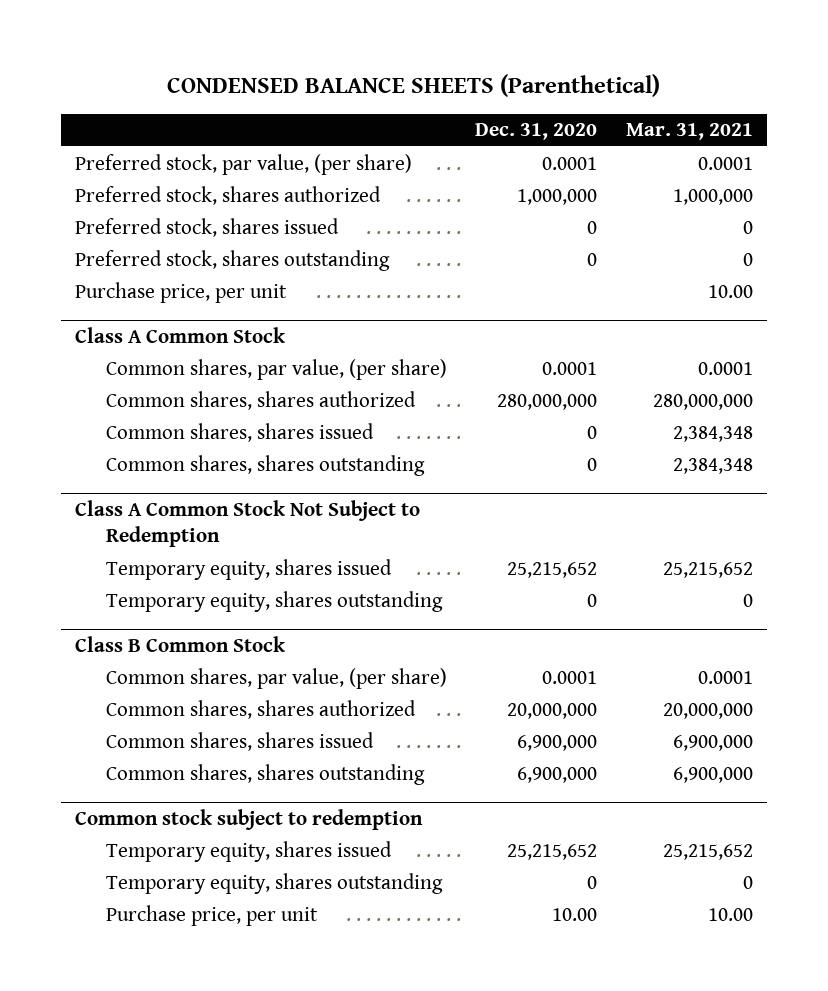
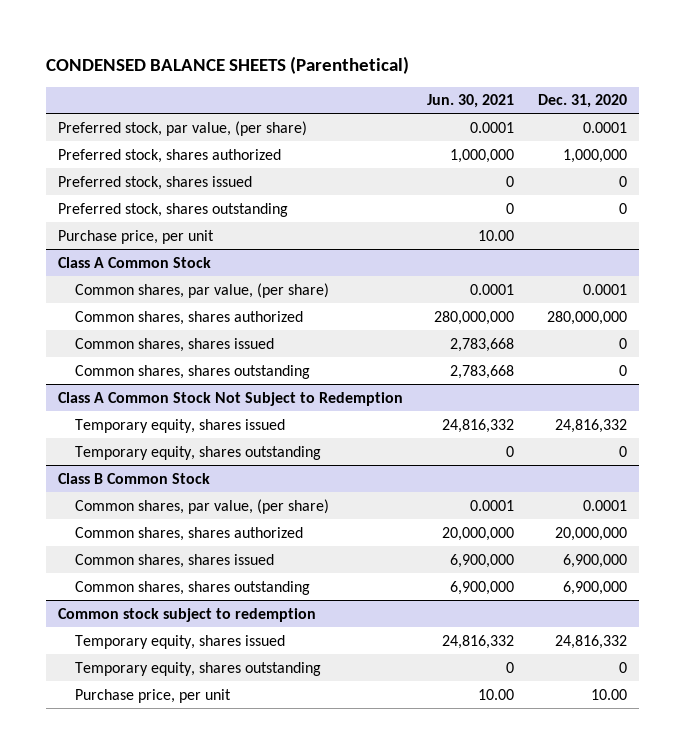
- | Dec. 31, 2020 | Mar. 31, 2021
+ | Jun. 30, 2021 | Dec. 31, 2020
@ Class A Common Stock Not Subject to Redemption
- Temporary equity, shares issued | 25,215,652 | 25,215,652
+ Temporary equity, shares issued | 24,816,332 | 24,816,332
@ Common stock subject to redemption
- Temporary equity, shares issued | 25,215,652 | 25,215,652
+ Temporary equity, shares issued | 24,816,332 | 24,816,332

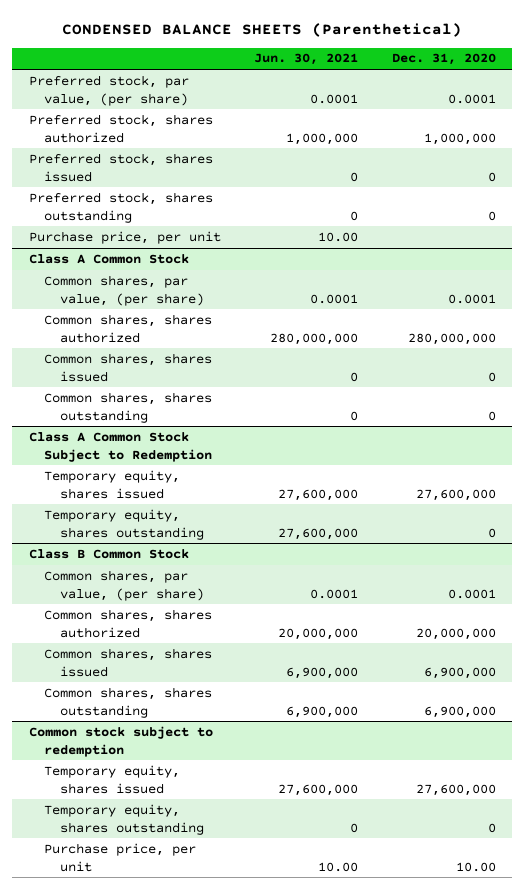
@ Class A Common Stock
- Common shares, shares issued | 2,783,668 | 0
- Common shares, shares outstanding | 2,783,668 | 0
- Class A Common Stock Not Subject to Redemption
- Temporary equity, shares issued | 24,816,332 | 24,816,332
- Temporary equity, shares outstanding | 0 | 0
@ Class A Common Stock
+ Common shares, shares issued | 0 | 0
+ Common shares, shares outstanding | 0 | 0
+ Class A Common Stock Subject to Redemption
+ Temporary equity, shares issued | 27,600,000 | 27,600,000
+ Temporary equity, shares outstanding | 27,600,000 | 0
@ Common stock subject to redemption
- Temporary equity, shares issued | 24,816,332 | 24,816,332
+ Temporary equity, shares issued | 27,600,000 | 27,600,000

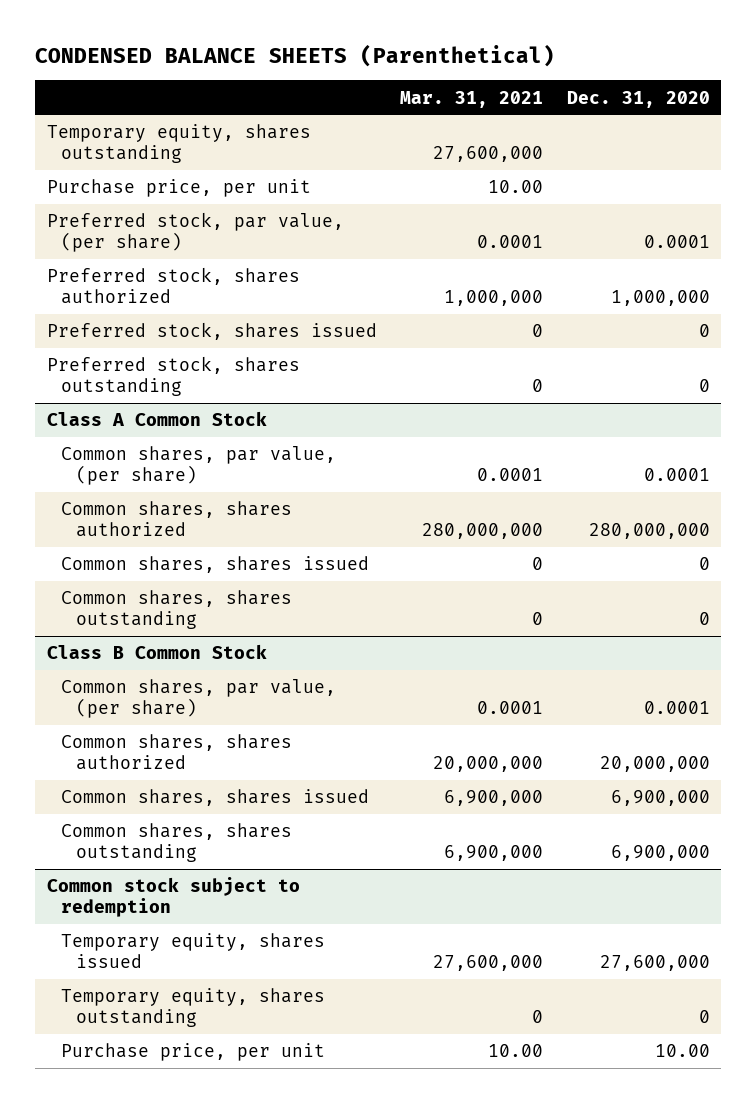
- | Jun. 30, 2021 | Dec. 31, 2020
+ | Mar. 31, 2021 | Dec. 31, 2020
+ Temporary equity, shares outstanding | 27,600,000 |
moved up: Purchase price, per unit | 10.00 |
- Class A Common Stock Subject to Redemption
- Temporary equity, shares issued | 27,600,000 | 27,600,000
- Temporary equity, shares outstanding | 27,600,000 | 0

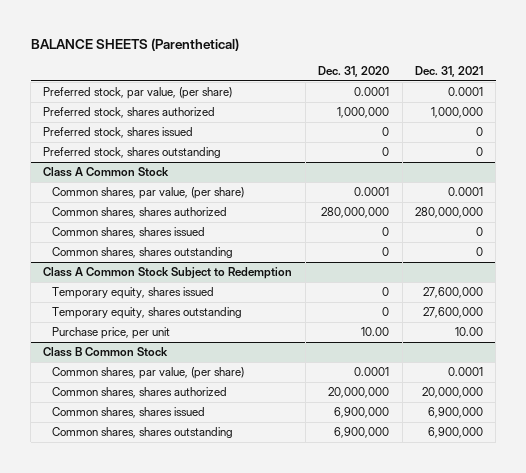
- CONDENSED BALANCE SHEETS (Parenthetical)
+ BALANCE SHEETS (Parenthetical)
- | Mar. 31, 2021 | Dec. 31, 2020
+ | Dec. 31, 2020 | Dec. 31, 2021
- Temporary equity, shares outstanding | 27,600,000 |
- Purchase price, per unit | 10.00 |
+ Class A Common Stock Subject to Redemption
+ Temporary equity, shares issued | 0 | 27,600,000
+ Temporary equity, shares outstanding | 0 | 27,600,000
+ Purchase price, per unit | 10.00 | 10.00
- Common stock subject to redemption
- Temporary equity, shares issued | 27,600,000 | 27,600,000
- Temporary equity, shares outstanding | 0 | 0
- Purchase price, per unit | 10.00 | 10.00

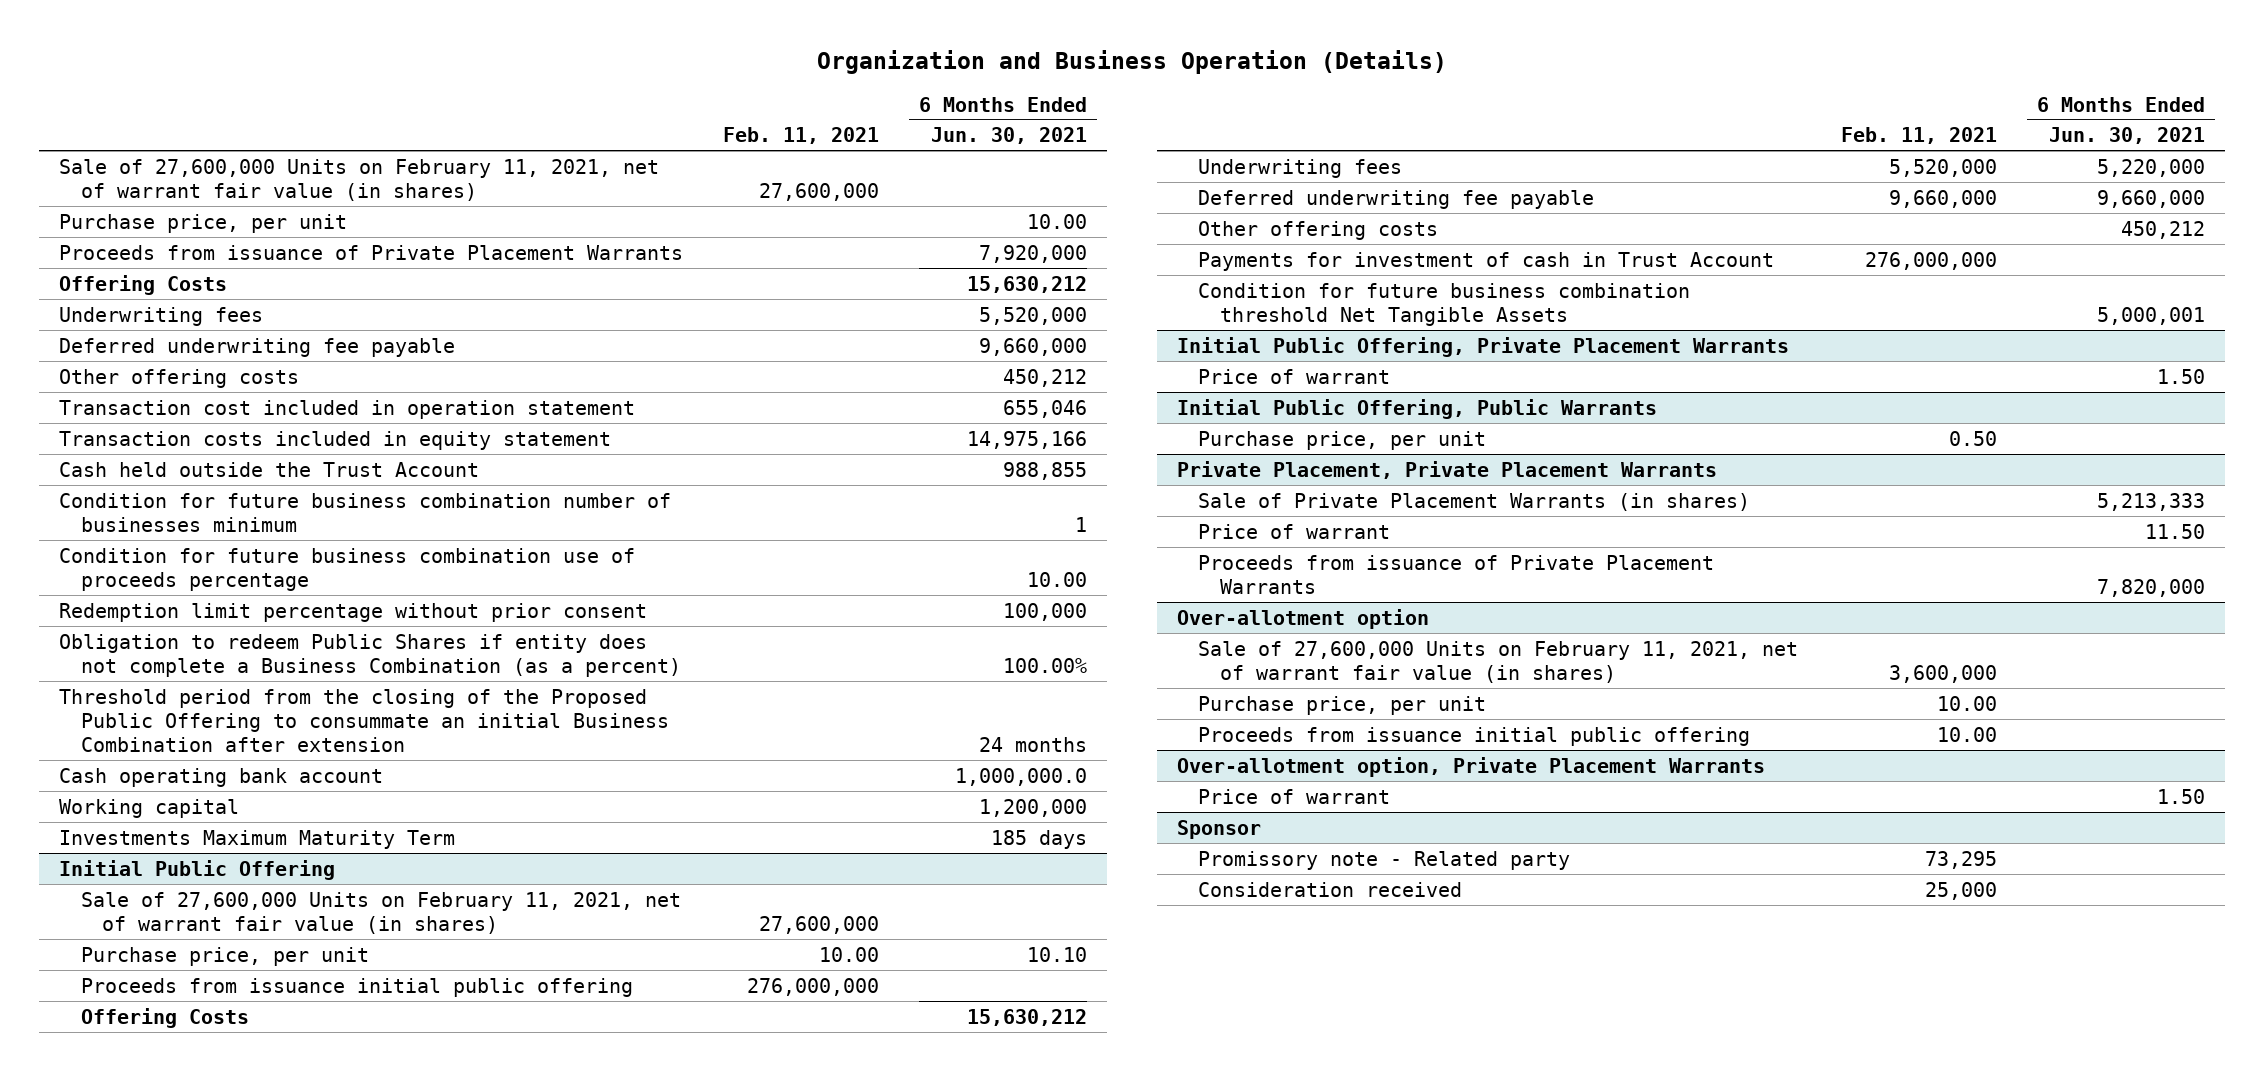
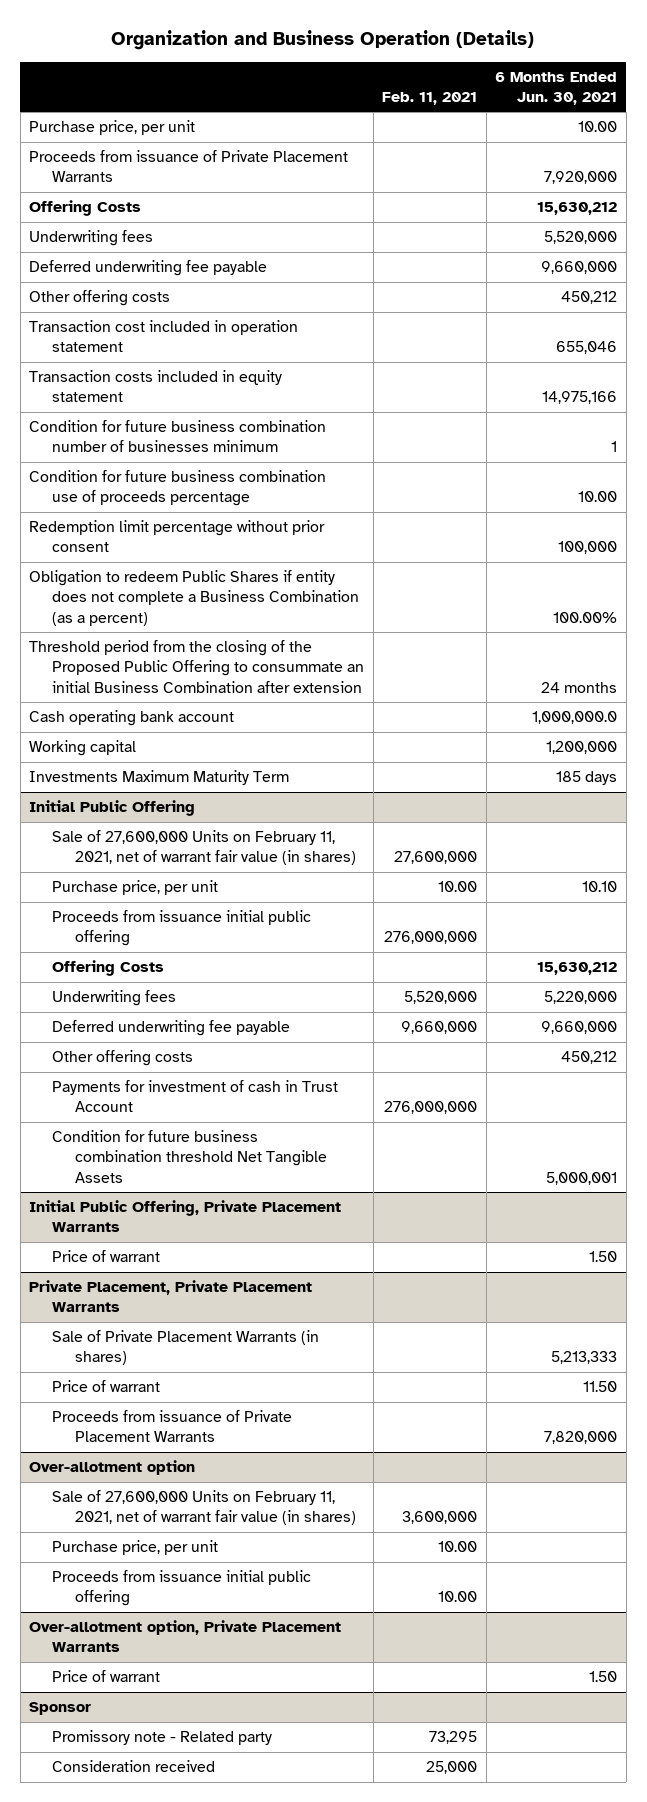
- Sale of 27,600,000 Units on February 11, 2021, net of warrant fair value (in shares) | 27,600,000 |
- Cash held outside the Trust Account | | 988,855
- Initial Public Offering, Public Warrants
- Purchase price, per unit | 0.50 |

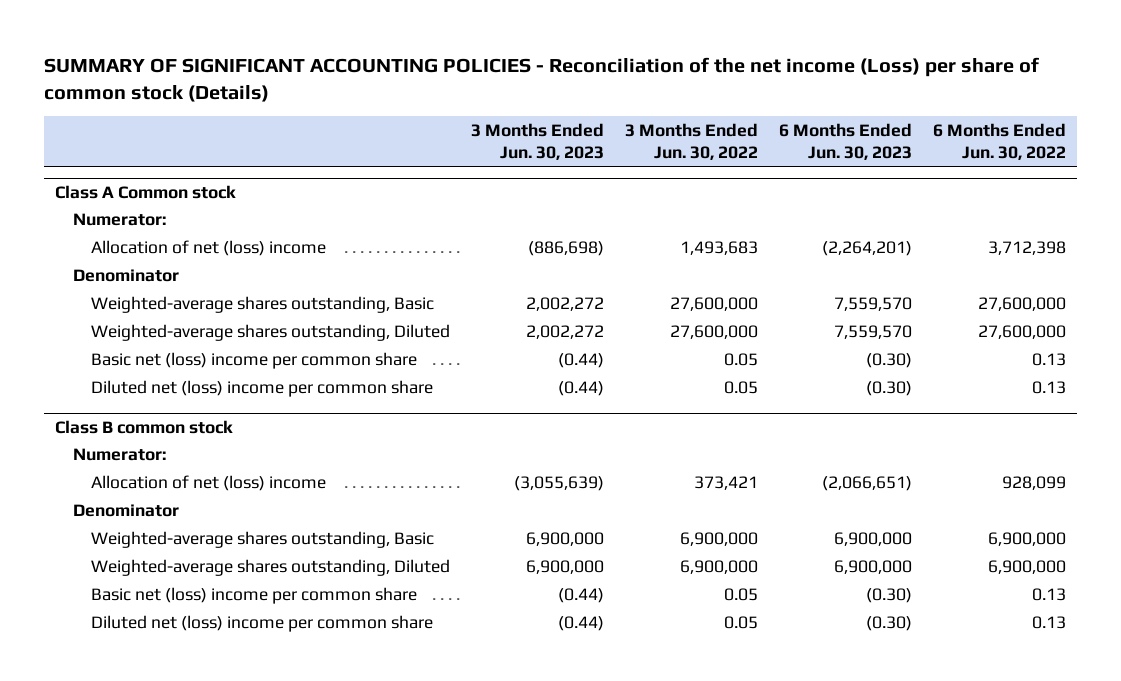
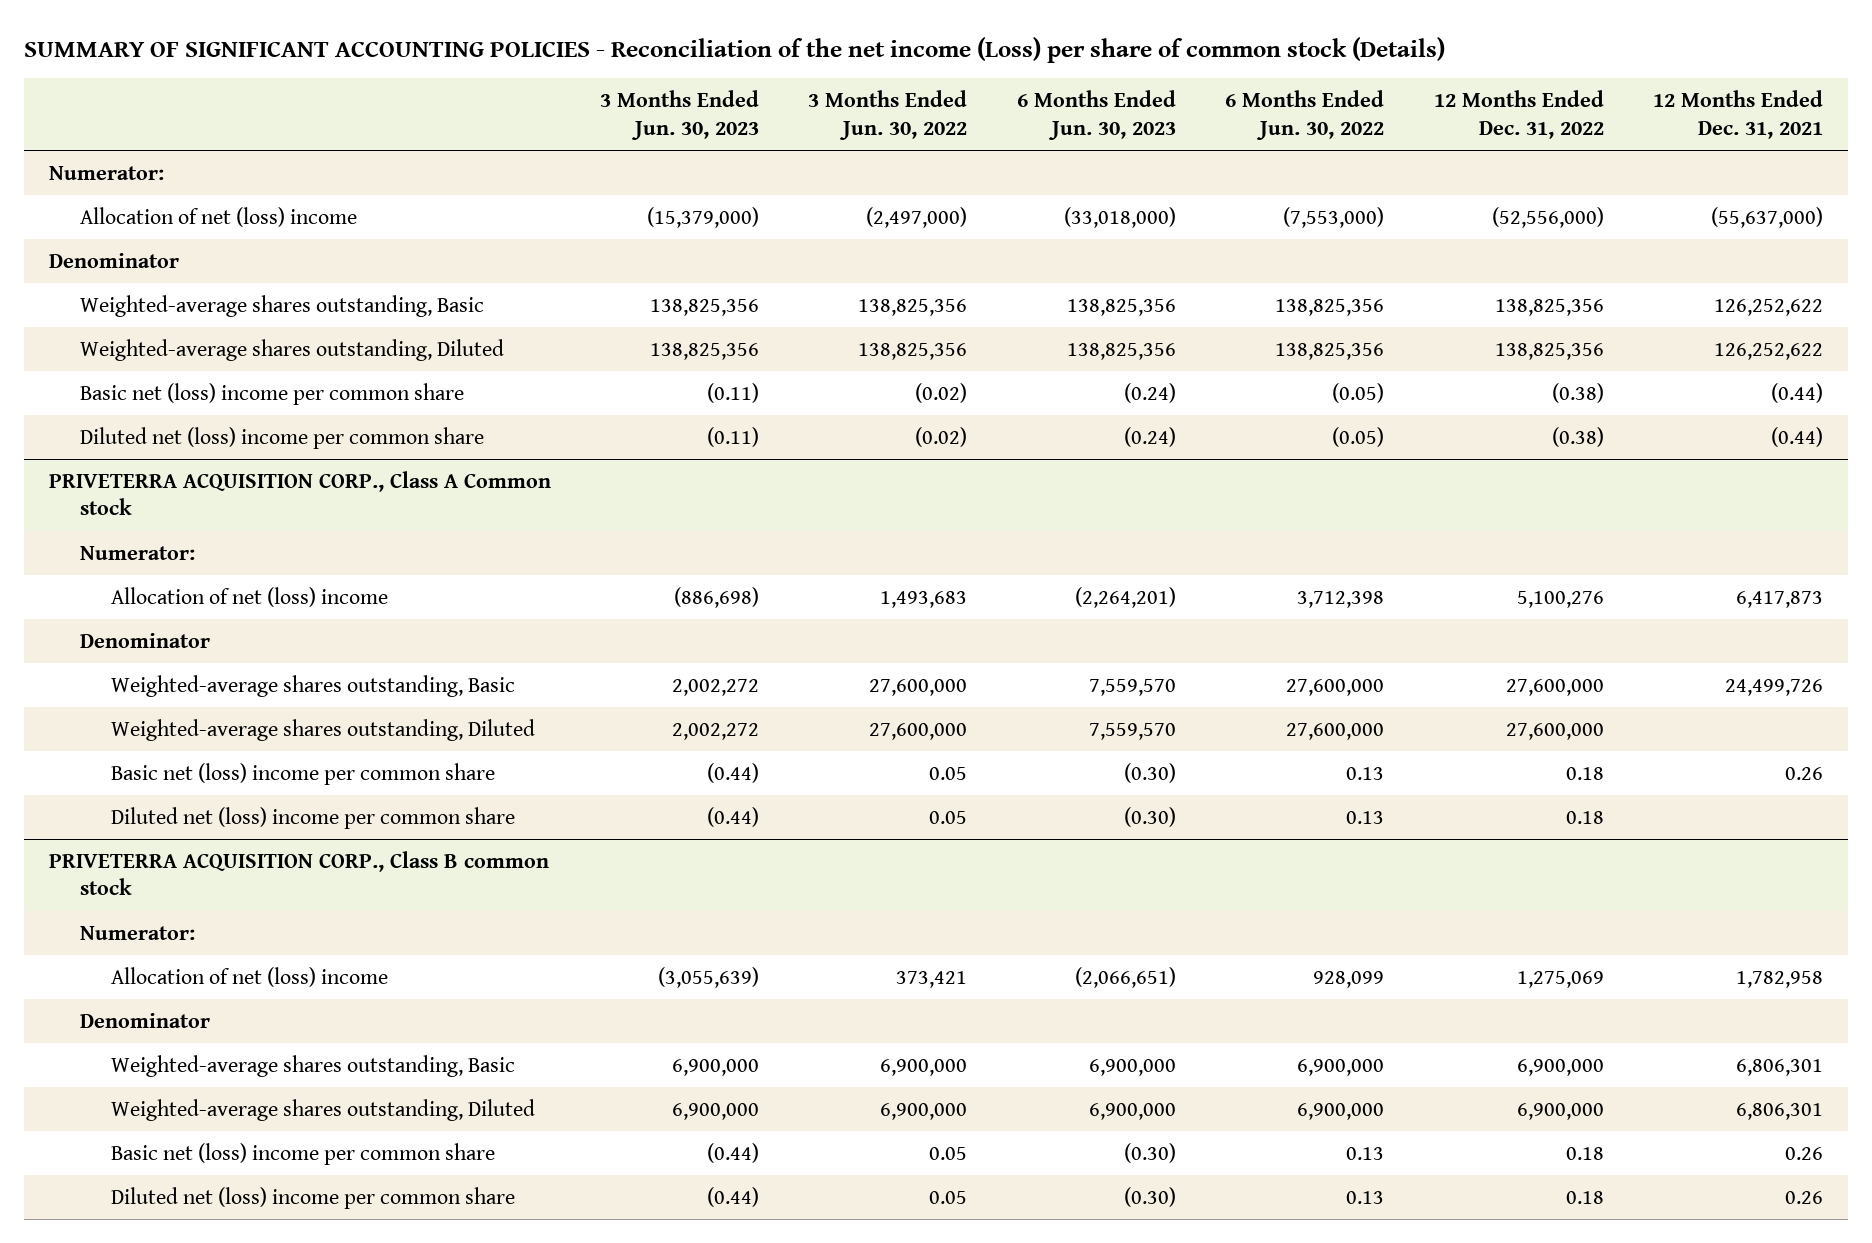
- | 3 Months Ended Jun. 30, 2023 | 3 Months Ended Jun. 30, 2022 | 6 Months Ended Jun. 30, 2023 | 6 Months Ended Jun. 30, 2022
+ | 3 Months Ended Jun. 30, 2023 | 3 Months Ended Jun. 30, 2022 | 6 Months Ended Jun. 30, 2023 | 6 Months Ended Jun. 30, 2022 | 12 Months Ended Dec. 31, 2022 | 12 Months Ended Dec. 31, 2021
- Class A Common stock
+ Allocation of net (loss) income | (15,379,000) | (2,497,000) | (33,018,000) | (7,553,000) | (52,556,000) | (55,637,000)
+ Denominator
+ Weighted-average shares outstanding, Basic | 138,825,356 | 138,825,356 | 138,825,356 | 138,825,356 | 138,825,356 | 126,252,622
+ Weighted-average shares outstanding, Diluted | 138,825,356 | 138,825,356 | 138,825,356 | 138,825,356 | 138,825,356 | 126,252,622
+ Basic net (loss) income per common share | (0.11) | (0.02) | (0.24) | (0.05) | (0.38) | (0.44)
+ Diluted net (loss) income per common share | (0.11) | (0.02) | (0.24) | (0.05) | (0.38) | (0.44)
+ PRIVETERRA ACQUISITION CORP., Class A Common stock
+ Numerator:
- Class B common stock
+ PRIVETERRA ACQUISITION CORP., Class B common stock

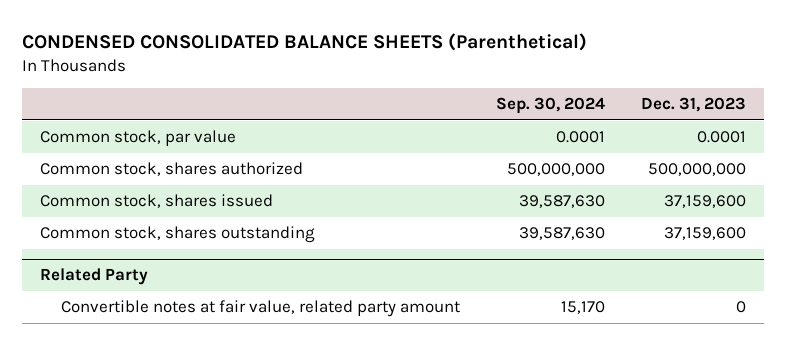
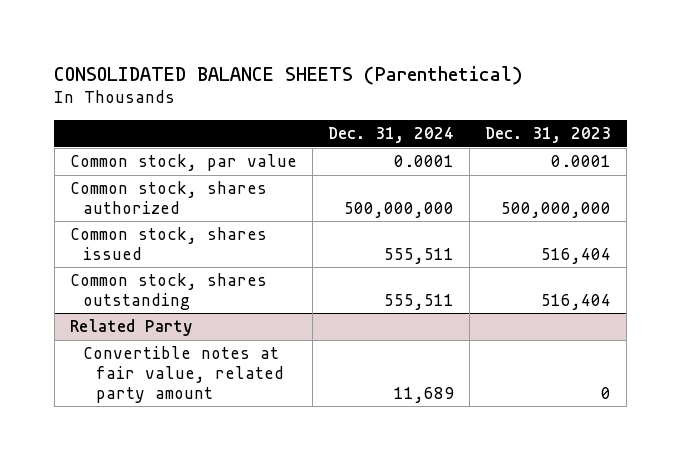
- CONDENSED CONSOLIDATED BALANCE SHEETS (Parenthetical)
+ CONSOLIDATED BALANCE SHEETS (Parenthetical)
- | Sep. 30, 2024 | Dec. 31, 2023
+ | Dec. 31, 2024 | Dec. 31, 2023
- Common stock, shares issued | 39,587,630 | 37,159,600
- Common stock, shares outstanding | 39,587,630 | 37,159,600
+ Common stock, shares issued | 555,511 | 516,404
+ Common stock, shares outstanding | 555,511 | 516,404

